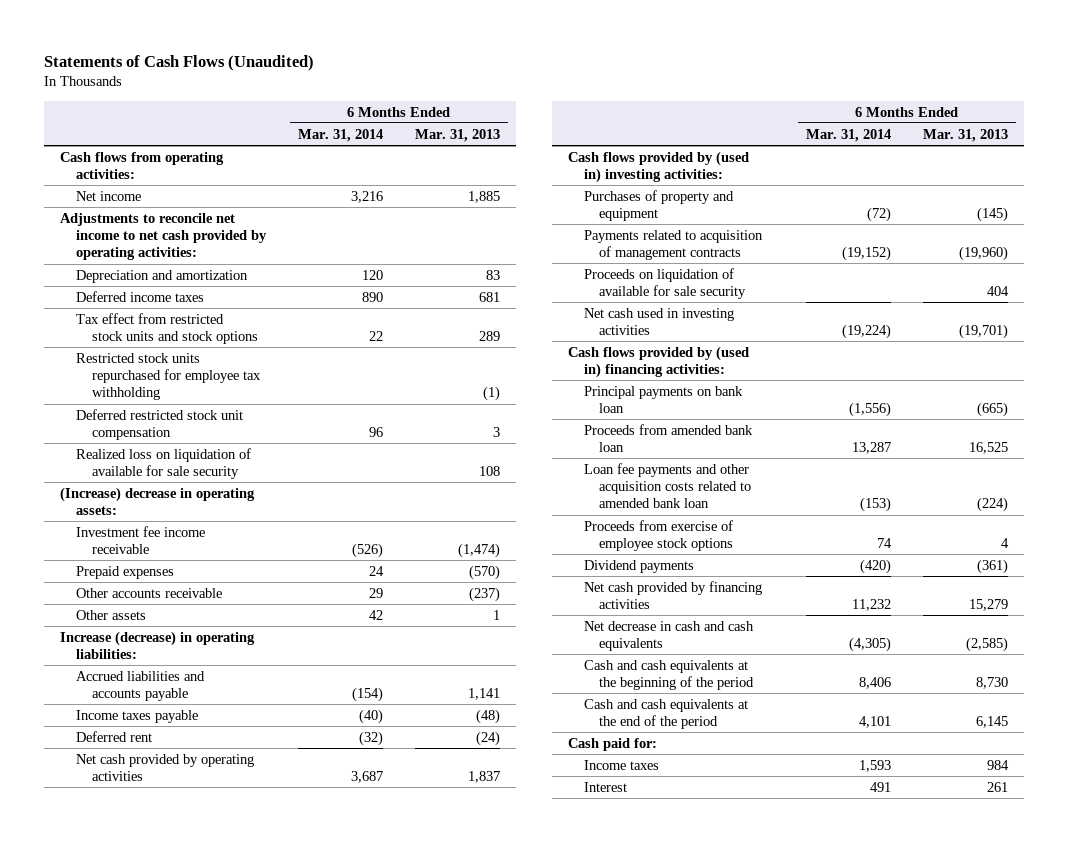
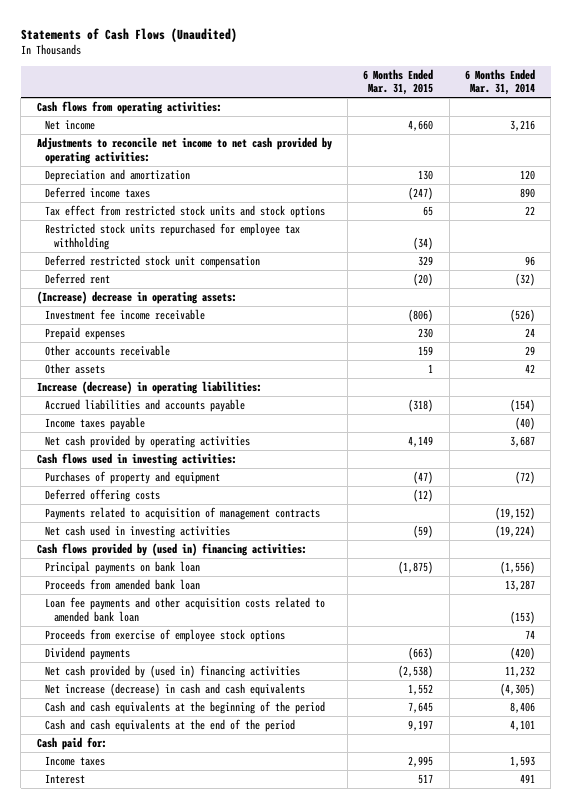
- | 6 Months Ended Mar. 31, 2014 | 6 Months Ended Mar. 31, 2013
+ | 6 Months Ended Mar. 31, 2015 | 6 Months Ended Mar. 31, 2014
- Realized loss on liquidation of available for sale security | | 108
moved up: Deferred rent | (20) | (32)
- Cash flows provided by (used in) investing activities:
+ Cash flows used in investing activities:
+ Deferred offering costs | (12) |
- Proceeds on liquidation of available for sale security | | 404
- Net cash provided by financing activities | 11,232 | 15,279
- Net decrease in cash and cash equivalents | (4,305) | (2,585)
+ Net cash provided by (used in) financing activities | (2,538) | 11,232
+ Net increase (decrease) in cash and cash equivalents | 1,552 | (4,305)

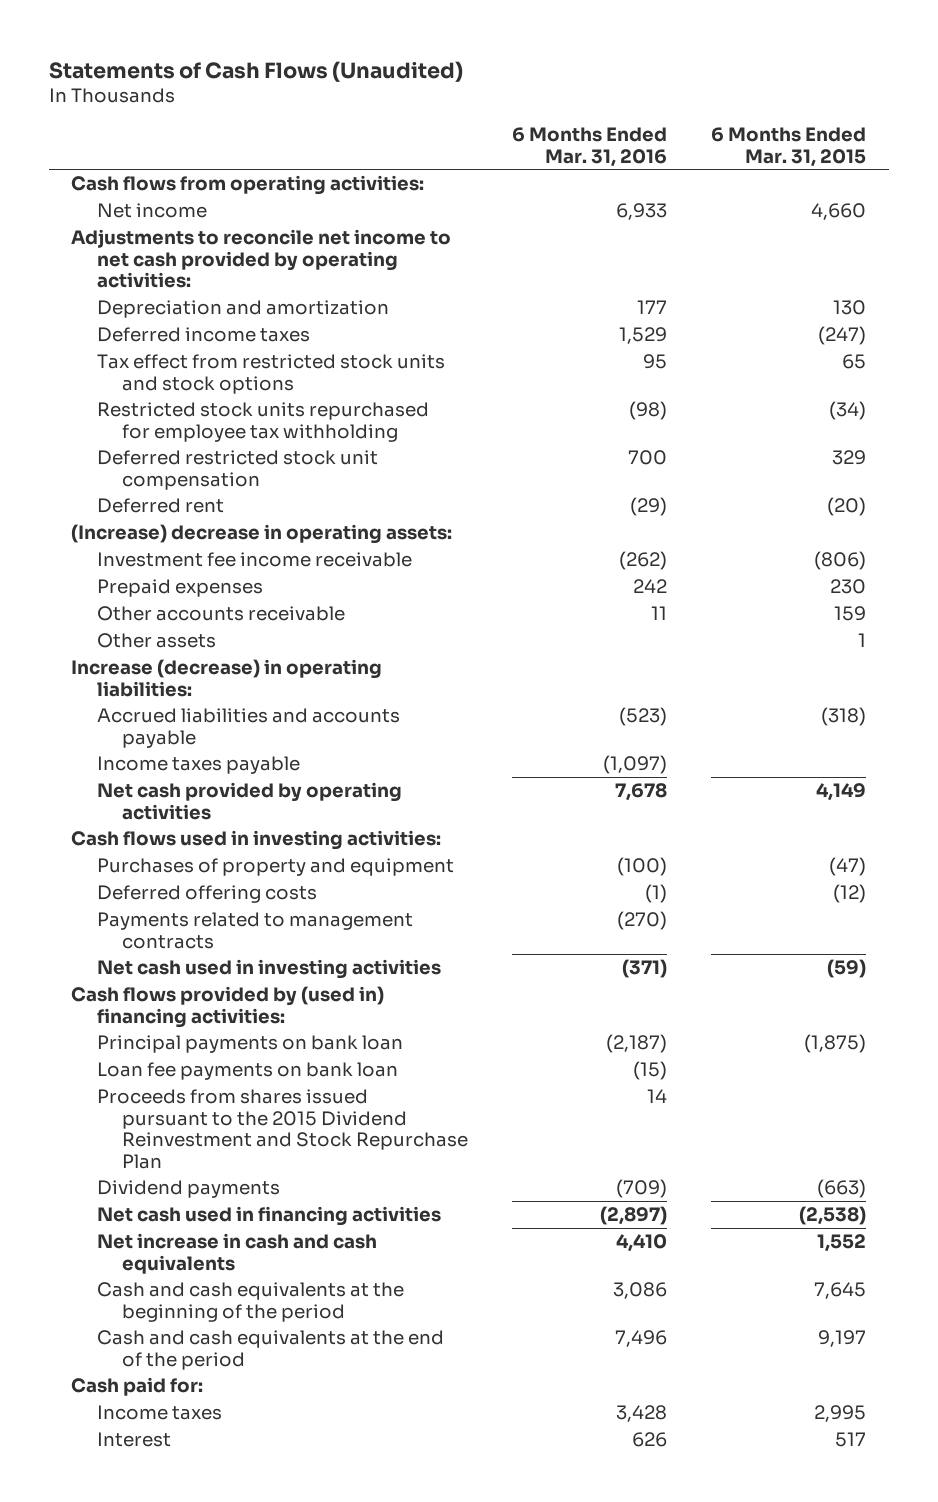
- | 6 Months Ended Mar. 31, 2015 | 6 Months Ended Mar. 31, 2014
+ | 6 Months Ended Mar. 31, 2016 | 6 Months Ended Mar. 31, 2015
- Payments related to acquisition of management contracts | | (19,152)
+ Payments related to management contracts | (270) |
- Proceeds from amended bank loan | | 13,287
- Loan fee payments and other acquisition costs related to amended bank loan | | (153)
- Proceeds from exercise of employee stock options | | 74
+ Loan fee payments on bank loan | (15) |
+ Proceeds from shares issued pursuant to the 2015 Dividend Reinvestment and Stock Repurchase Plan | 14 |
- Net cash provided by (used in) financing activities | (2,538) | 11,232
- Net increase (decrease) in cash and cash equivalents | 1,552 | (4,305)
+ Net cash used in financing activities | (2,897) | (2,538)
+ Net increase in cash and cash equivalents | 4,410 | 1,552

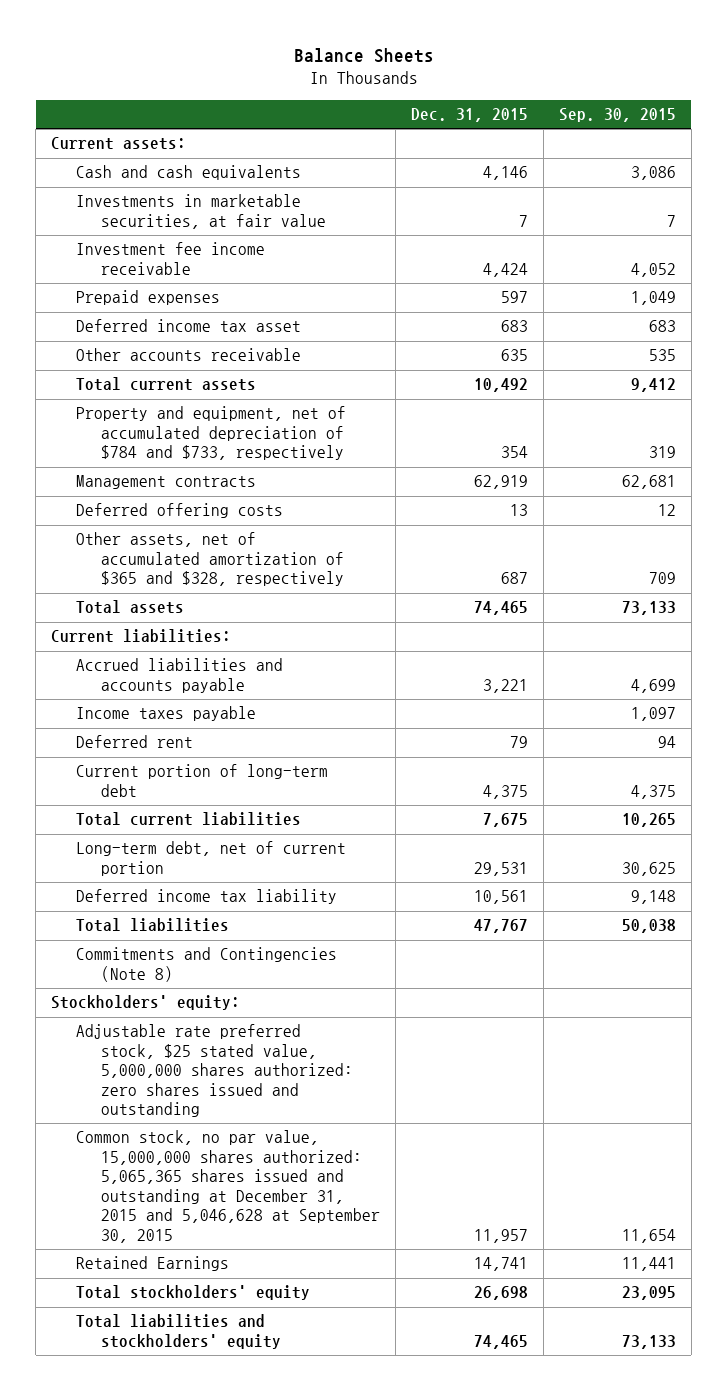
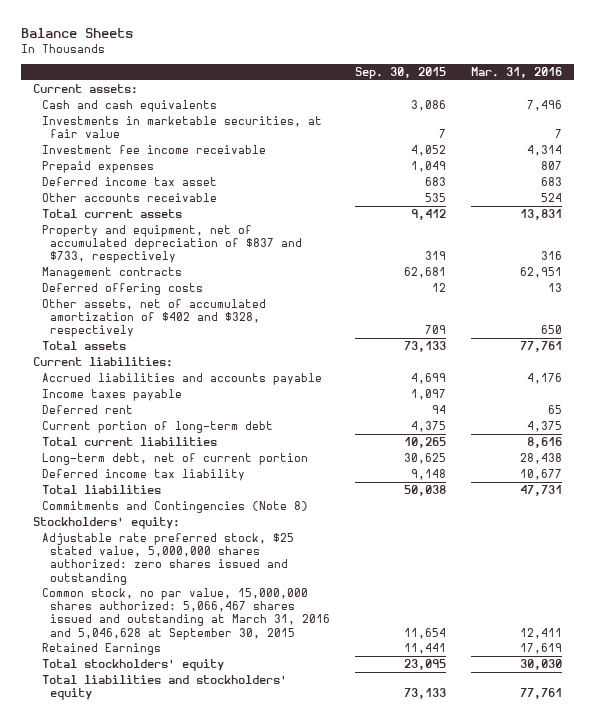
- | Dec. 31, 2015 | Sep. 30, 2015
+ | Sep. 30, 2015 | Mar. 31, 2016
- Property and equipment, net of accumulated depreciation of $784 and $733, respectively | 354 | 319
+ Property and equipment, net of accumulated depreciation of $837 and $733, respectively | 319 | 316
- Other assets, net of accumulated amortization of $365 and $328, respectively | 687 | 709
+ Other assets, net of accumulated amortization of $402 and $328, respectively | 709 | 650
- Common stock, no par value, 15,000,000 shares authorized: 5,065,365 shares issued and outstanding at December 31, 2015 and 5,046,628 at September 30, 2015 | 11,957 | 11,654
+ Common stock, no par value, 15,000,000 shares authorized: 5,066,467 shares issued and outstanding at March 31, 2016 and 5,046,628 at September 30, 2015 | 11,654 | 12,411

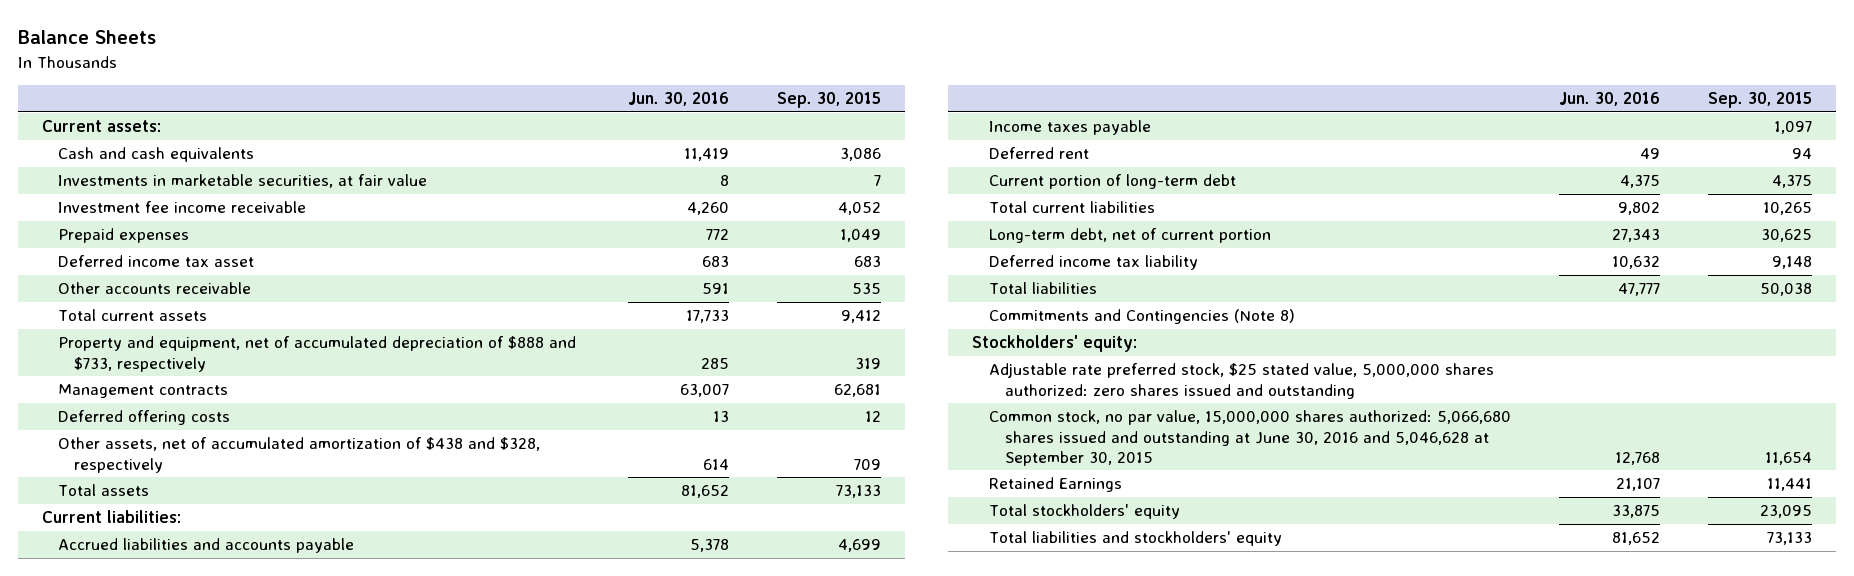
- | Sep. 30, 2015 | Mar. 31, 2016
+ | Jun. 30, 2016 | Sep. 30, 2015
- Property and equipment, net of accumulated depreciation of $837 and $733, respectively | 319 | 316
+ Property and equipment, net of accumulated depreciation of $888 and $733, respectively | 285 | 319
- Other assets, net of accumulated amortization of $402 and $328, respectively | 709 | 650
+ Other assets, net of accumulated amortization of $438 and $328, respectively | 614 | 709
- Common stock, no par value, 15,000,000 shares authorized: 5,066,467 shares issued and outstanding at March 31, 2016 and 5,046,628 at September 30, 2015 | 11,654 | 12,411
+ Common stock, no par value, 15,000,000 shares authorized: 5,066,680 shares issued and outstanding at June 30, 2016 and 5,046,628 at September 30, 2015 | 12,768 | 11,654

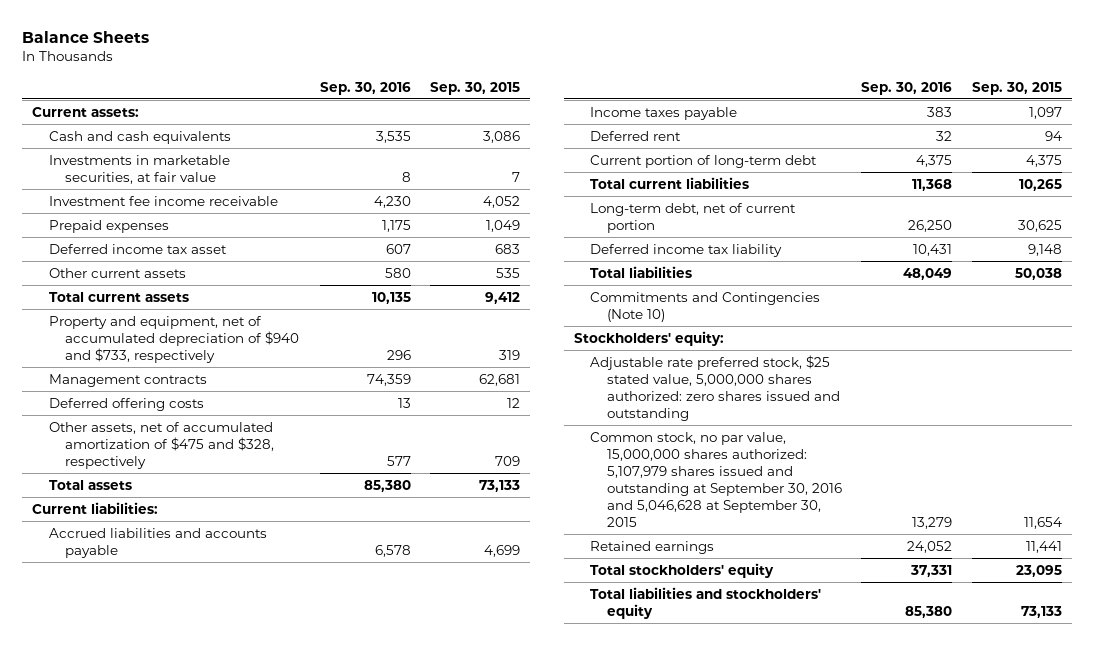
- | Jun. 30, 2016 | Sep. 30, 2015
+ | Sep. 30, 2016 | Sep. 30, 2015
- Other accounts receivable | 591 | 535
+ Other current assets | 580 | 535
- Property and equipment, net of accumulated depreciation of $888 and $733, respectively | 285 | 319
+ Property and equipment, net of accumulated depreciation of $940 and $733, respectively | 296 | 319
- Other assets, net of accumulated amortization of $438 and $328, respectively | 614 | 709
+ Other assets, net of accumulated amortization of $475 and $328, respectively | 577 | 709
- Commitments and Contingencies (Note 8)
+ Commitments and Contingencies (Note 10)
- Common stock, no par value, 15,000,000 shares authorized: 5,066,680 shares issued and outstanding at June 30, 2016 and 5,046,628 at September 30, 2015 | 12,768 | 11,654
- Retained Earnings | 21,107 | 11,441
+ Common stock, no par value, 15,000,000 shares authorized: 5,107,979 shares issued and outstanding at September 30, 2016 and 5,046,628 at September 30, 2015 | 13,279 | 11,654
+ Retained earnings | 24,052 | 11,441

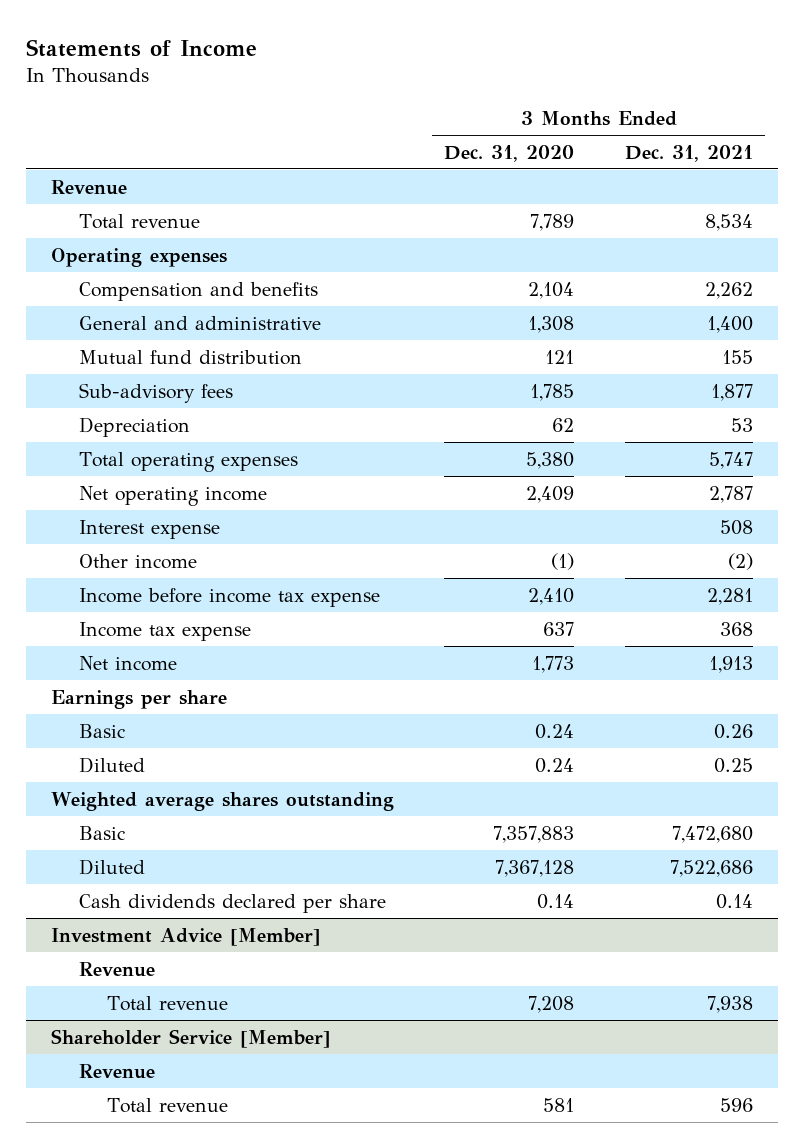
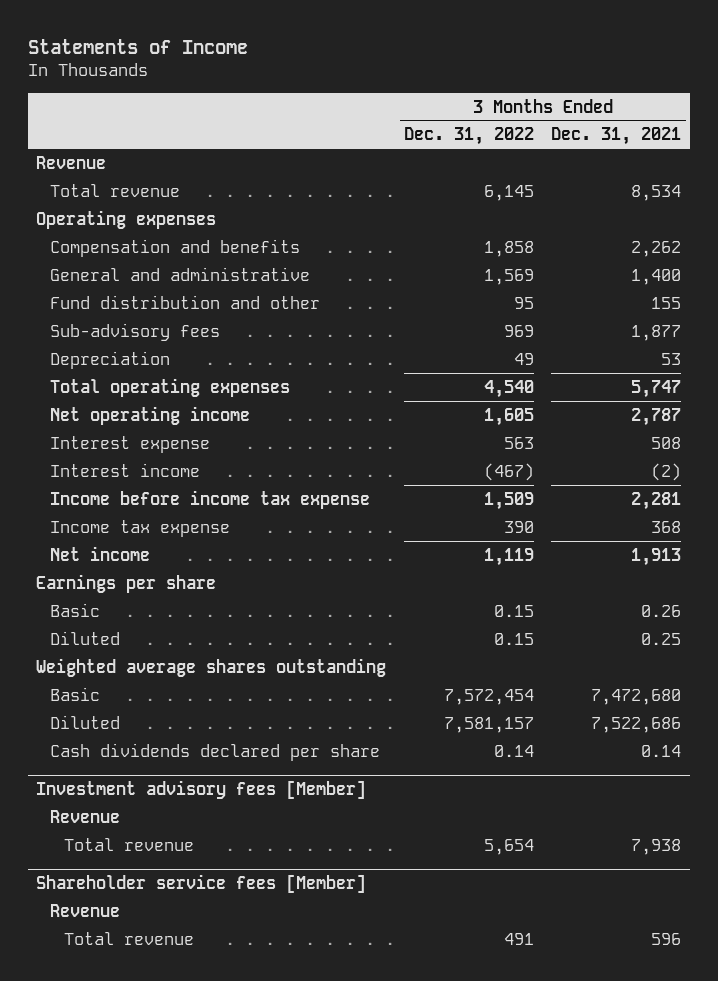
- | 3 Months Ended Dec. 31, 2020 | 3 Months Ended Dec. 31, 2021
+ | 3 Months Ended Dec. 31, 2022 | 3 Months Ended Dec. 31, 2021
- Mutual fund distribution | 121 | 155
+ Fund distribution and other | 95 | 155
- Other income | (1) | (2)
+ Interest income | (467) | (2)
- Investment Advice [Member]
+ Investment advisory fees [Member]
- Shareholder Service [Member]
+ Shareholder service fees [Member]

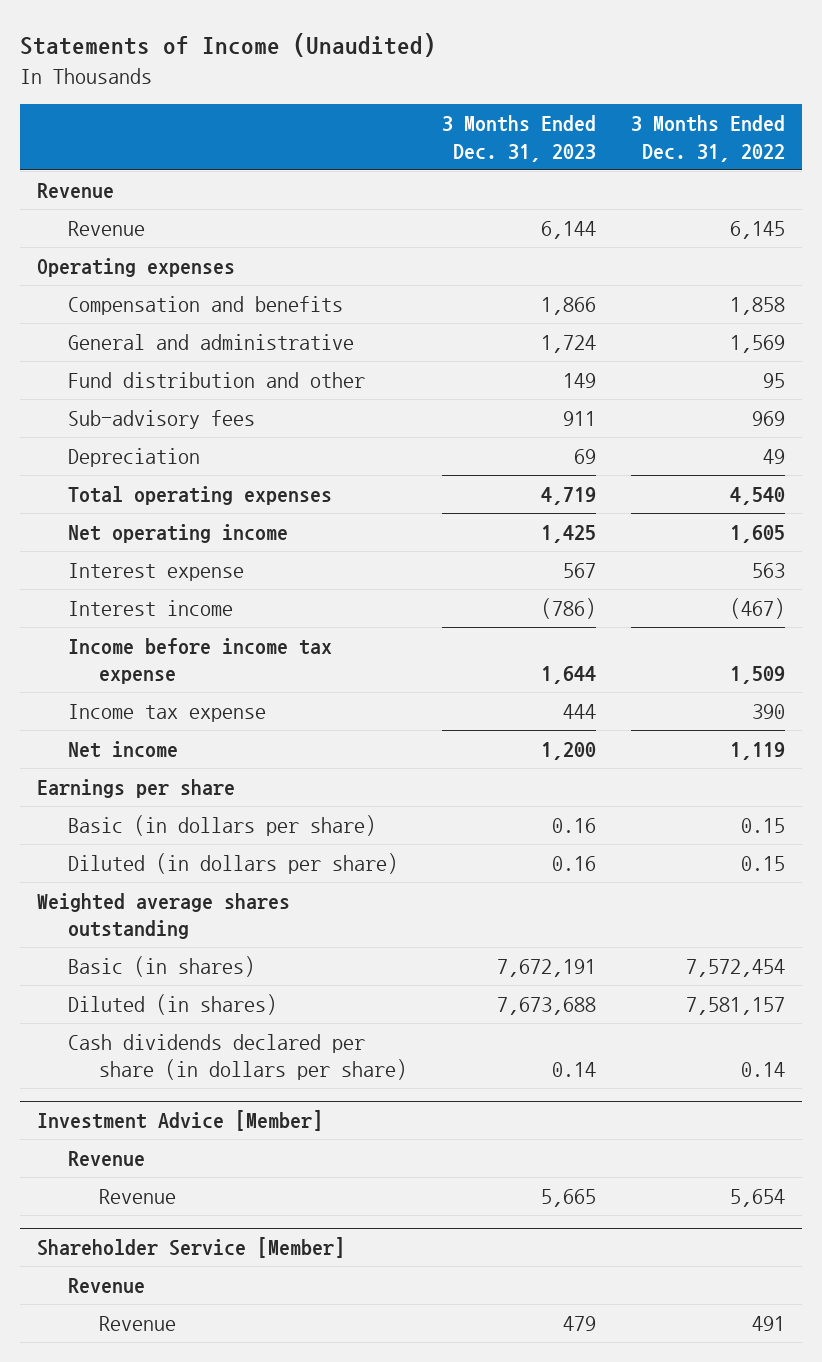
- Statements of Income
+ Statements of Income (Unaudited)
- | 3 Months Ended Dec. 31, 2022 | 3 Months Ended Dec. 31, 2021
+ | 3 Months Ended Dec. 31, 2023 | 3 Months Ended Dec. 31, 2022
- Total revenue | 6,145 | 8,534
+ Revenue | 6,144 | 6,145
- Basic | 0.15 | 0.26
- Diluted | 0.15 | 0.25
+ Basic (in dollars per share) | 0.16 | 0.15
+ Diluted (in dollars per share) | 0.16 | 0.15
- Basic | 7,572,454 | 7,472,680
- Diluted | 7,581,157 | 7,522,686
- Cash dividends declared per share | 0.14 | 0.14
- Investment advisory fees [Member]
+ Basic (in shares) | 7,672,191 | 7,572,454
+ Diluted (in shares) | 7,673,688 | 7,581,157
+ Cash dividends declared per share (in dollars per share) | 0.14 | 0.14
+ Investment Advice [Member]
- Total revenue | 5,654 | 7,938
- Shareholder service fees [Member]
+ Revenue | 5,665 | 5,654
+ Shareholder Service [Member]
- Total revenue | 491 | 596
+ Revenue | 479 | 491

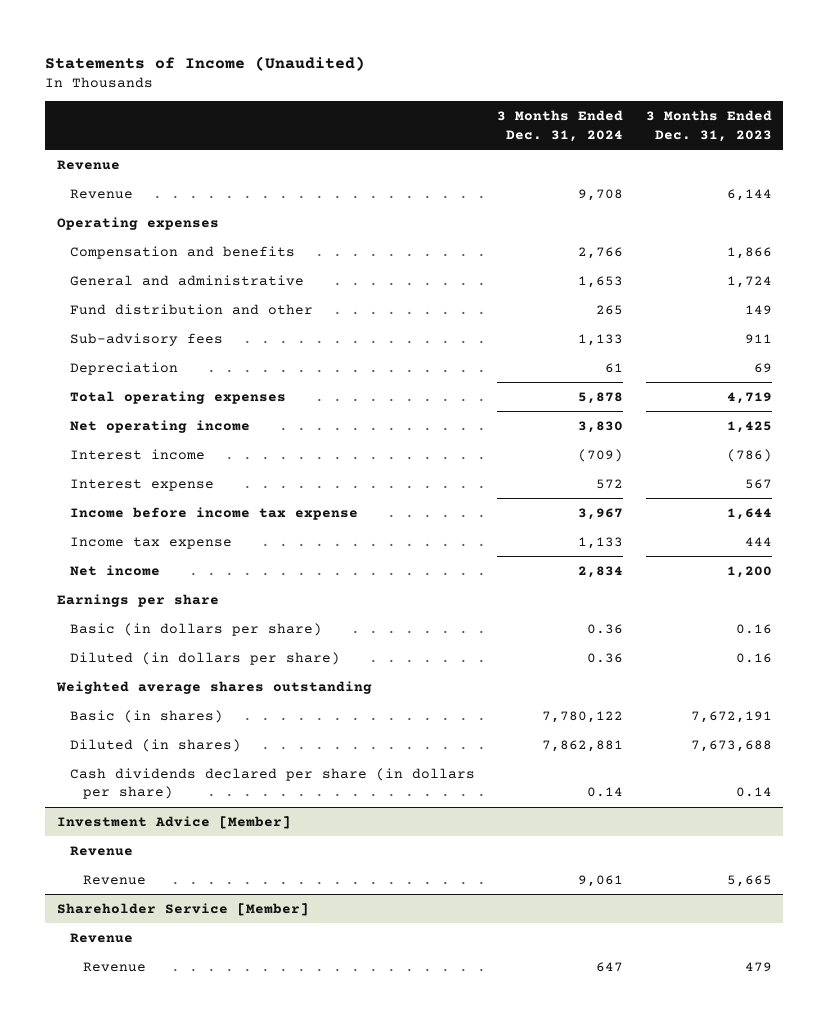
- | 3 Months Ended Dec. 31, 2023 | 3 Months Ended Dec. 31, 2022
+ | 3 Months Ended Dec. 31, 2024 | 3 Months Ended Dec. 31, 2023
moved down: Interest expense | 572 | 567

